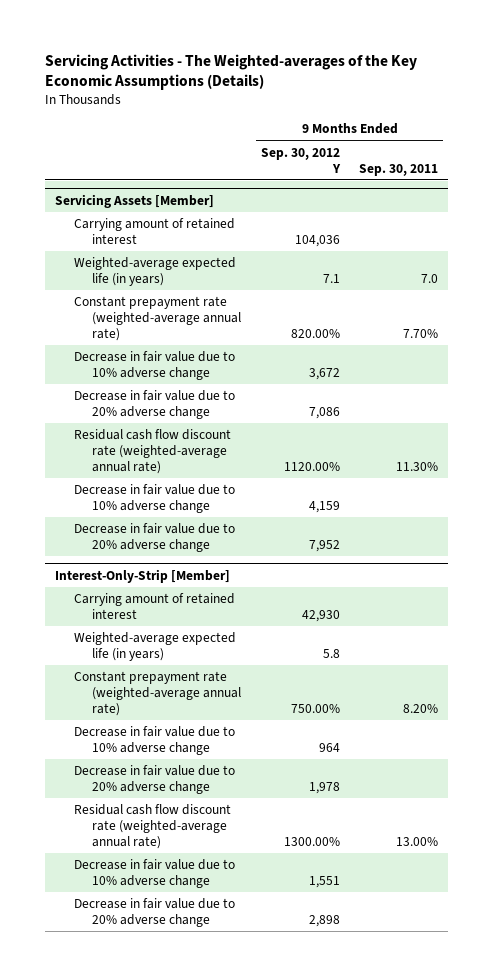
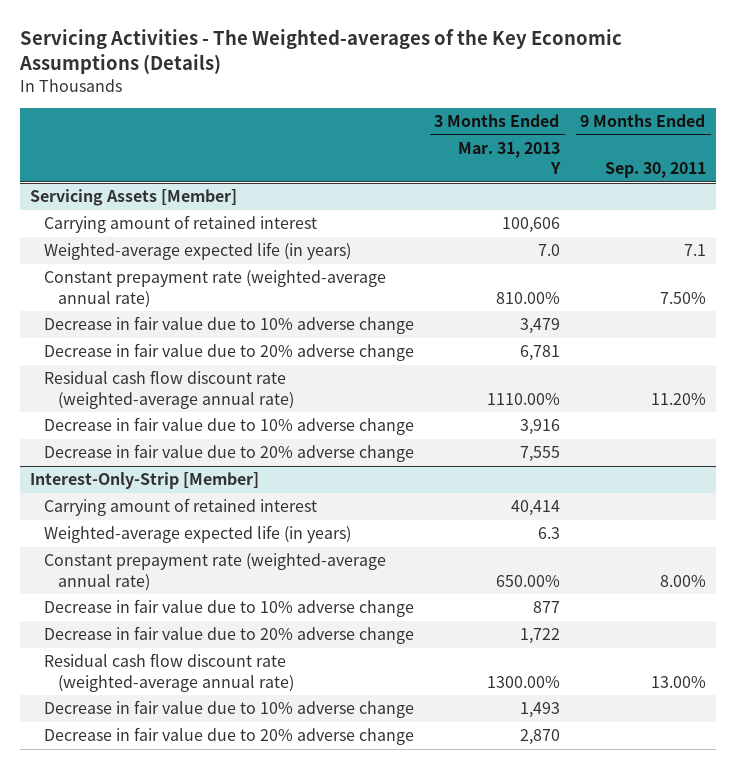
- | 9 Months Ended Sep. 30, 2012 Y | 9 Months Ended Sep. 30, 2011
+ | 3 Months Ended Mar. 31, 2013 Y | 9 Months Ended Sep. 30, 2011
@ Servicing Assets [Member]
- Weighted-average expected life (in years) | 7.1 | 7.0
- Constant prepayment rate (weighted-average annual rate) | 820.00% | 7.70%
+ Weighted-average expected life (in years) | 7.0 | 7.1
+ Constant prepayment rate (weighted-average annual rate) | 810.00% | 7.50%
- Residual cash flow discount rate (weighted-average annual rate) | 1120.00% | 11.30%
+ Residual cash flow discount rate (weighted-average annual rate) | 1110.00% | 11.20%
@ Interest-Only-Strip [Member]
- Constant prepayment rate (weighted-average annual rate) | 750.00% | 8.20%
+ Constant prepayment rate (weighted-average annual rate) | 650.00% | 8.00%

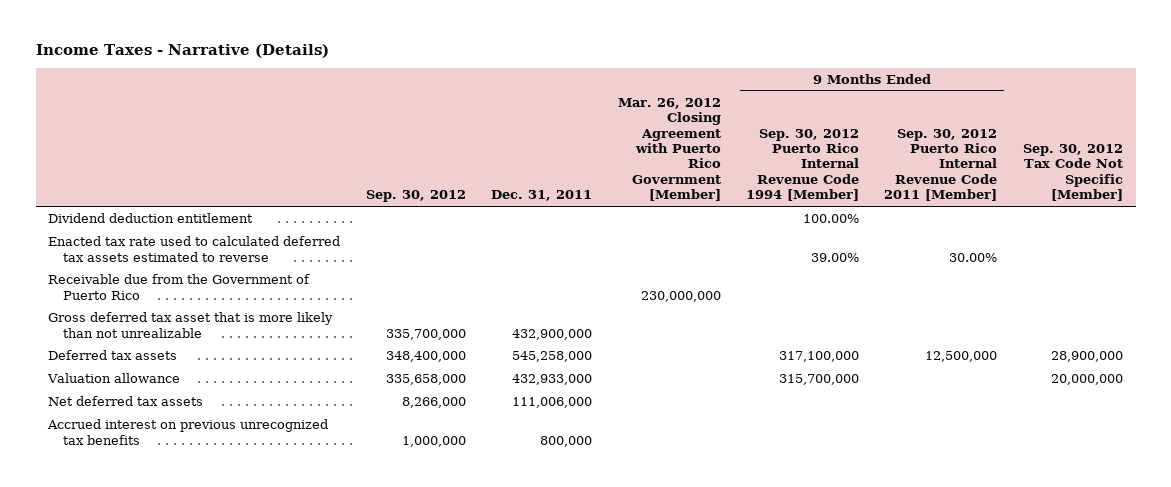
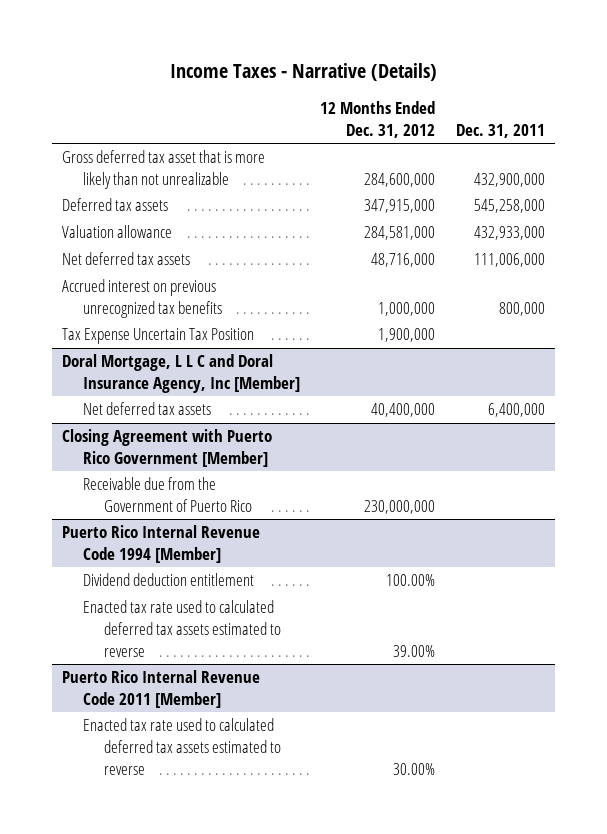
- | Sep. 30, 2012 | Dec. 31, 2011 | Mar. 26, 2012 Closing Agreement with Puerto Rico Government [Member] | 9 Months Ended Sep. 30, 2012 Puerto Rico Internal Revenue Code 1994 [Member] | 9 Months Ended Sep. 30, 2012 Puerto Rico Internal Revenue Code 2011 [Member] | Sep. 30, 2012 Tax Code Not Specific [Member]
+ | 12 Months Ended Dec. 31, 2012 | Dec. 31, 2011
- Dividend deduction entitlement | | | | 100.00% | |
- Enacted tax rate used to calculated deferred tax assets estimated to reverse | | | | 39.00% | 30.00% |
- Receivable due from the Government of Puerto Rico | | | 230,000,000 | | |
+ Tax Expense Uncertain Tax Position | 1,900,000 |
+ Doral Mortgage, L L C and Doral Insurance Agency, Inc [Member]
+ Net deferred tax assets | 40,400,000 | 6,400,000
+ Closing Agreement with Puerto Rico Government [Member]
+ Receivable due from the Government of Puerto Rico | 230,000,000 |
+ Puerto Rico Internal Revenue Code 1994 [Member]
+ Dividend deduction entitlement | 100.00% |
+ Enacted tax rate used to calculated deferred tax assets estimated to reverse | 39.00% |
+ Puerto Rico Internal Revenue Code 2011 [Member]
+ Enacted tax rate used to calculated deferred tax assets estimated to reverse | 30.00% |

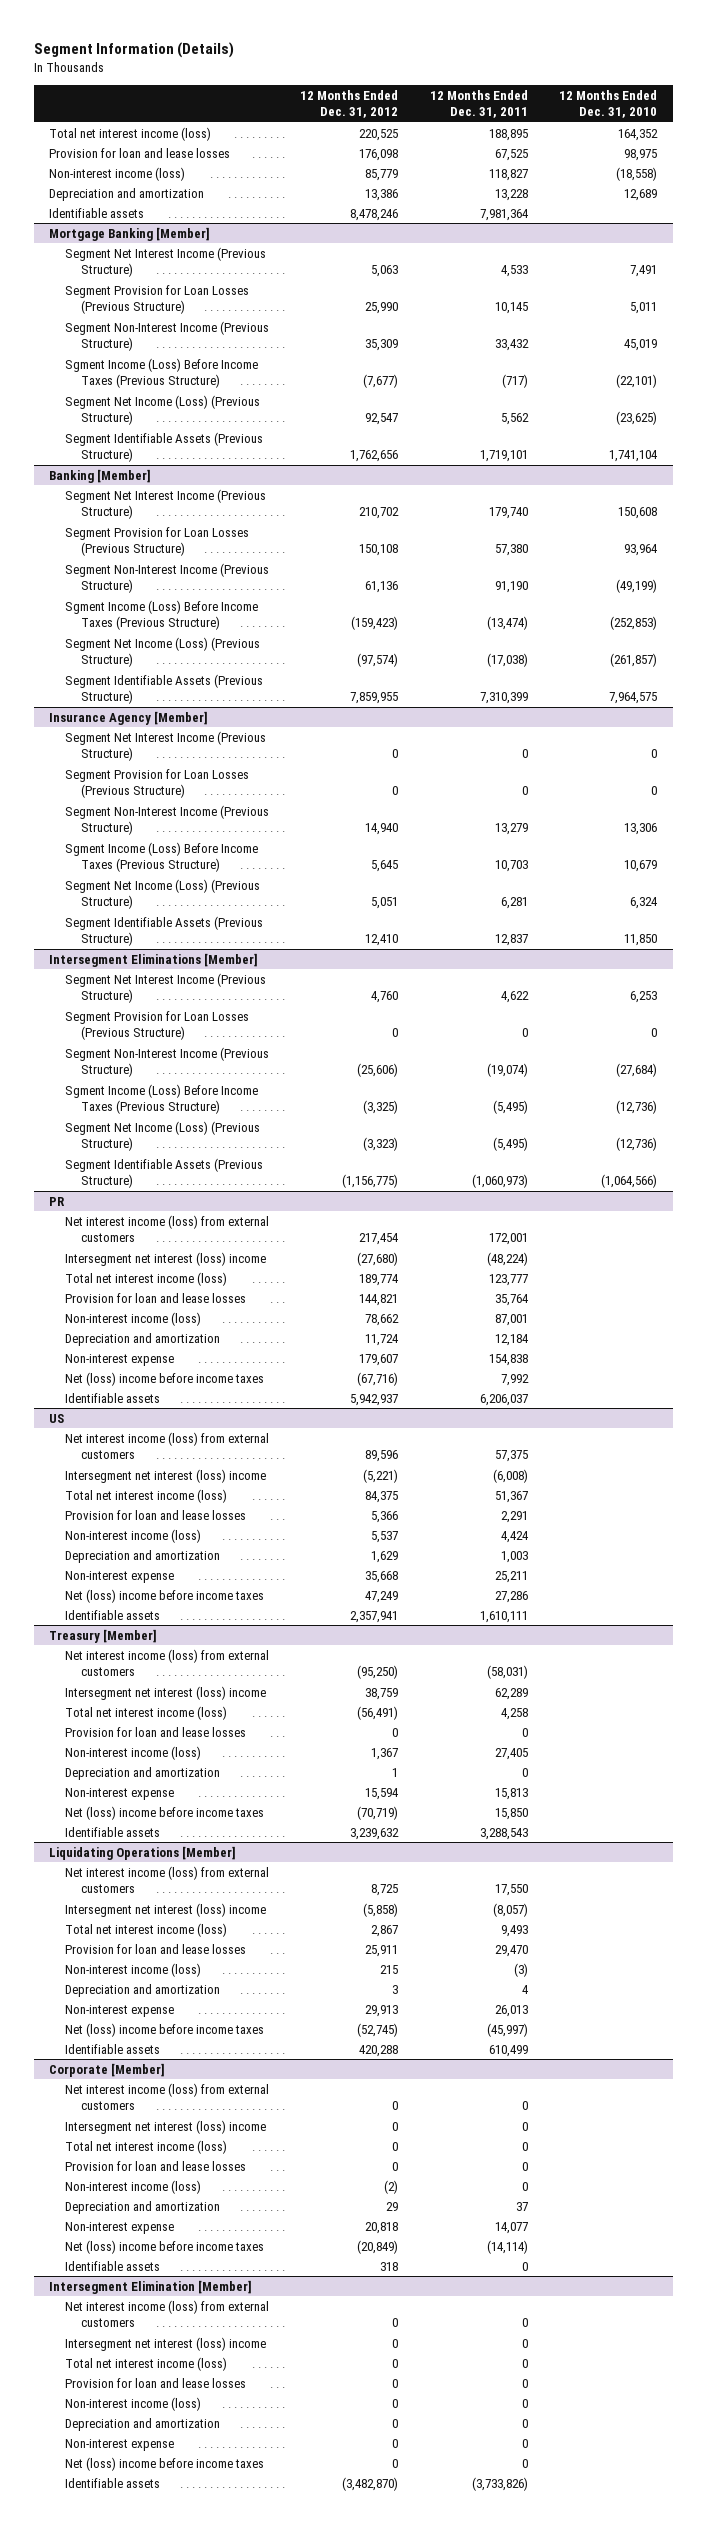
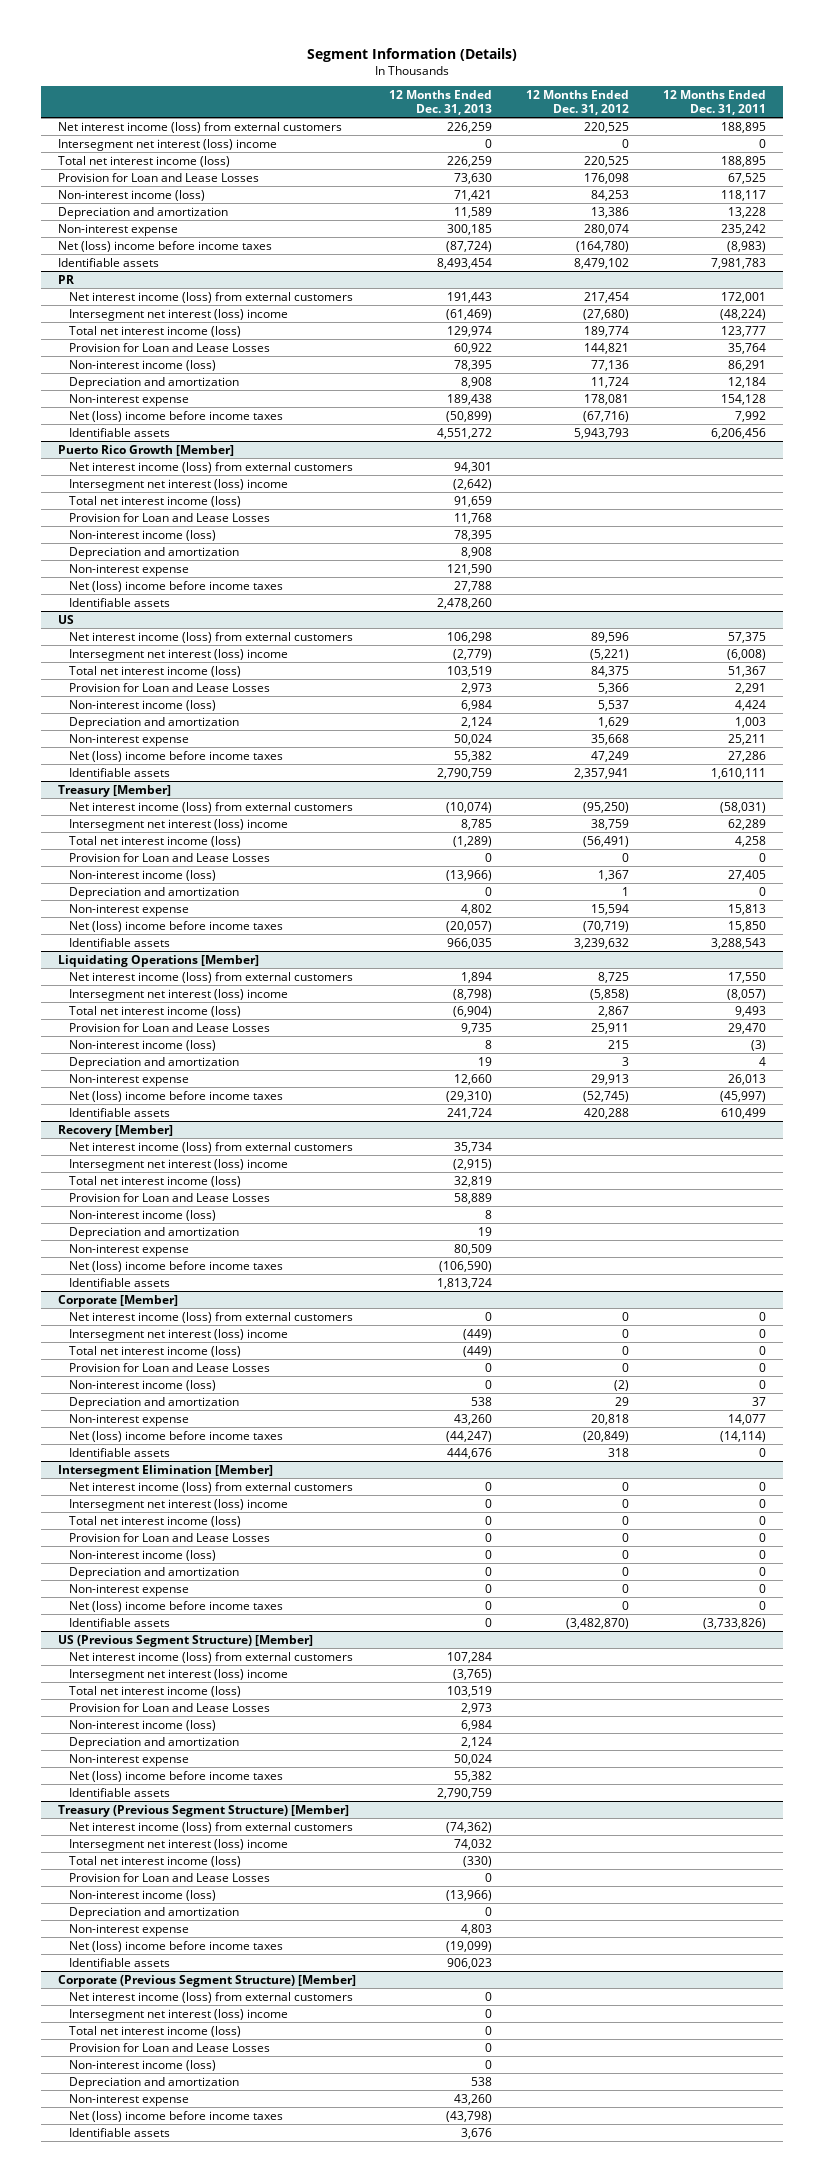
- | 12 Months Ended Dec. 31, 2012 | 12 Months Ended Dec. 31, 2011 | 12 Months Ended Dec. 31, 2010
+ | 12 Months Ended Dec. 31, 2013 | 12 Months Ended Dec. 31, 2012 | 12 Months Ended Dec. 31, 2011
+ Net interest income (loss) from external customers | 226,259 | 220,525 | 188,895
+ Intersegment net interest (loss) income | 0 | 0 | 0
- Provision for loan and lease losses | 176,098 | 67,525 | 98,975
- Non-interest income (loss) | 85,779 | 118,827 | (18,558)
+ Provision for Loan and Lease Losses | 73,630 | 176,098 | 67,525
+ Non-interest income (loss) | 71,421 | 84,253 | 118,117
- Identifiable assets | 8,478,246 | 7,981,364 |
- Mortgage Banking [Member]
- Segment Net Interest Income (Previous Structure) | 5,063 | 4,533 | 7,491
- Segment Provision for Loan Losses (Previous Structure) | 25,990 | 10,145 | 5,011
- Segment Non-Interest Income (Previous Structure) | 35,309 | 33,432 | 45,019
- Sgment Income (Loss) Before Income Taxes (Previous Structure) | (7,677) | (717) | (22,101)
- Segment Net Income (Loss) (Previous Structure) | 92,547 | 5,562 | (23,625)
- Segment Identifiable Assets (Previous Structure) | 1,762,656 | 1,719,101 | 1,741,104
- Banking [Member]
- Segment Net Interest Income (Previous Structure) | 210,702 | 179,740 | 150,608
- Segment Provision for Loan Losses (Previous Structure) | 150,108 | 57,380 | 93,964
- Segment Non-Interest Income (Previous Structure) | 61,136 | 91,190 | (49,199)
- Sgment Income (Loss) Before Income Taxes (Previous Structure) | (159,423) | (13,474) | (252,853)
- Segment Net Income (Loss) (Previous Structure) | (97,574) | (17,038) | (261,857)
- Segment Identifiable Assets (Previous Structure) | 7,859,955 | 7,310,399 | 7,964,575
- Insurance Agency [Member]
- Segment Net Interest Income (Previous Structure) | 0 | 0 | 0
- Segment Provision for Loan Losses (Previous Structure) | 0 | 0 | 0
- Segment Non-Interest Income (Previous Structure) | 14,940 | 13,279 | 13,306
- Sgment Income (Loss) Before Income Taxes (Previous Structure) | 5,645 | 10,703 | 10,679
- Segment Net Income (Loss) (Previous Structure) | 5,051 | 6,281 | 6,324
- Segment Identifiable Assets (Previous Structure) | 12,410 | 12,837 | 11,850
- Intersegment Eliminations [Member]
- Segment Net Interest Income (Previous Structure) | 4,760 | 4,622 | 6,253
- Segment Provision for Loan Losses (Previous Structure) | 0 | 0 | 0
- Segment Non-Interest Income (Previous Structure) | (25,606) | (19,074) | (27,684)
- Sgment Income (Loss) Before Income Taxes (Previous Structure) | (3,325) | (5,495) | (12,736)
- Segment Net Income (Loss) (Previous Structure) | (3,323) | (5,495) | (12,736)
- Segment Identifiable Assets (Previous Structure) | (1,156,775) | (1,060,973) | (1,064,566)
+ Non-interest expense | 300,185 | 280,074 | 235,242
+ Net (loss) income before income taxes | (87,724) | (164,780) | (8,983)
+ Identifiable assets | 8,493,454 | 8,479,102 | 7,981,783
@ PR
- Provision for loan and lease losses | 144,821 | 35,764 |
- Non-interest income (loss) | 78,662 | 87,001 |
+ Provision for Loan and Lease Losses | 60,922 | 144,821 | 35,764
+ Non-interest income (loss) | 78,395 | 77,136 | 86,291
- Non-interest expense | 179,607 | 154,838 |
+ Non-interest expense | 189,438 | 178,081 | 154,128
- Identifiable assets | 5,942,937 | 6,206,037 |
+ Identifiable assets | 4,551,272 | 5,943,793 | 6,206,456
+ Puerto Rico Growth [Member]
+ Net interest income (loss) from external customers | 94,301 | |
+ Intersegment net interest (loss) income | (2,642) | |
+ Total net interest income (loss) | 91,659 | |
+ Provision for Loan and Lease Losses | 11,768 | |
+ Non-interest income (loss) | 78,395 | |
+ Depreciation and amortization | 8,908 | |
+ Non-interest expense | 121,590 | |
+ Net (loss) income before income taxes | 27,788 | |
+ Identifiable assets | 2,478,260 | |
@ US
- Provision for loan and lease losses | 5,366 | 2,291 |
+ Provision for Loan and Lease Losses | 2,973 | 5,366 | 2,291
@ Treasury [Member]
- Provision for loan and lease losses | 0 | 0 |
+ Provision for Loan and Lease Losses | 0 | 0 | 0
@ Liquidating Operations [Member]
- Provision for loan and lease losses | 25,911 | 29,470 |
+ Provision for Loan and Lease Losses | 9,735 | 25,911 | 29,470
+ Recovery [Member]
+ Net interest income (loss) from external customers | 35,734 | |
+ Intersegment net interest (loss) income | (2,915) | |
+ Total net interest income (loss) | 32,819 | |
+ Provision for Loan and Lease Losses | 58,889 | |
+ Non-interest income (loss) | 8 | |
+ Depreciation and amortization | 19 | |
+ Non-interest expense | 80,509 | |
+ Net (loss) income before income taxes | (106,590) | |
+ Identifiable assets | 1,813,724 | |
@ Corporate [Member]
- Provision for loan and lease losses | 0 | 0 |
+ Provision for Loan and Lease Losses | 0 | 0 | 0
@ Intersegment Elimination [Member]
- Provision for loan and lease losses | 0 | 0 |
+ Provision for Loan and Lease Losses | 0 | 0 | 0
+ US (Previous Segment Structure) [Member]
+ Net interest income (loss) from external customers | 107,284 | |
+ Intersegment net interest (loss) income | (3,765) | |
+ Total net interest income (loss) | 103,519 | |
+ Provision for Loan and Lease Losses | 2,973 | |
+ Non-interest income (loss) | 6,984 | |
+ Depreciation and amortization | 2,124 | |
+ Non-interest expense | 50,024 | |
+ Net (loss) income before income taxes | 55,382 | |
+ Identifiable assets | 2,790,759 | |
+ Treasury (Previous Segment Structure) [Member]
+ Net interest income (loss) from external customers | (74,362) | |
+ Intersegment net interest (loss) income | 74,032 | |
+ Total net interest income (loss) | (330) | |
+ Provision for Loan and Lease Losses | 0 | |
+ Non-interest income (loss) | (13,966) | |
+ Depreciation and amortization | 0 | |
+ Non-interest expense | 4,803 | |
+ Net (loss) income before income taxes | (19,099) | |
+ Identifiable assets | 906,023 | |
+ Corporate (Previous Segment Structure) [Member]
+ Net interest income (loss) from external customers | 0 | |
+ Intersegment net interest (loss) income | 0 | |
+ Total net interest income (loss) | 0 | |
+ Provision for Loan and Lease Losses | 0 | |
+ Non-interest income (loss) | 0 | |
+ Depreciation and amortization | 538 | |
+ Non-interest expense | 43,260 | |
+ Net (loss) income before income taxes | (43,798) | |
+ Identifiable assets | 3,676 | |

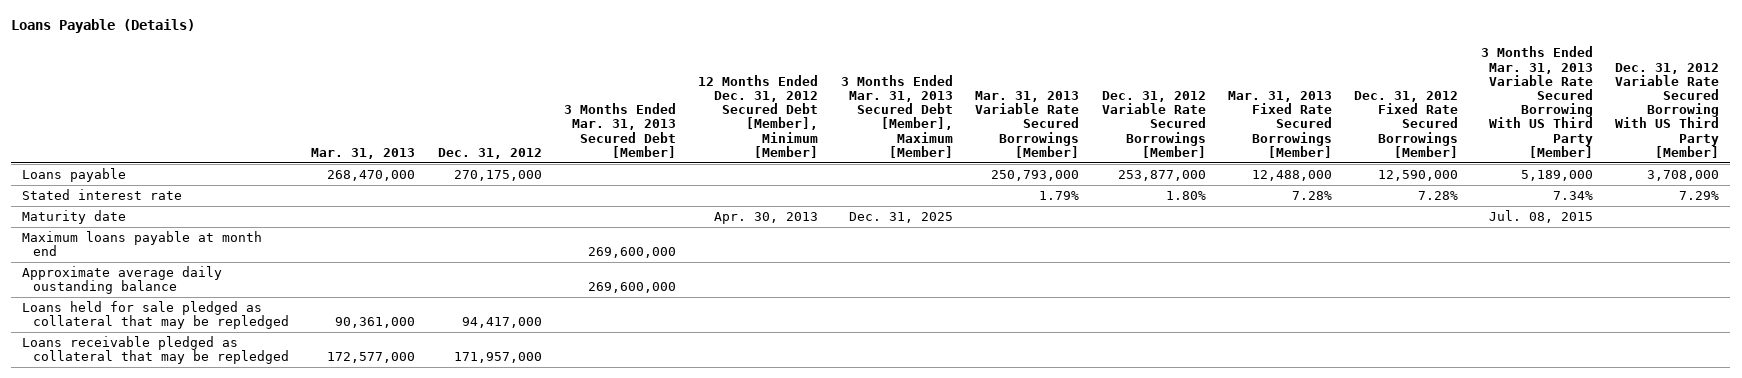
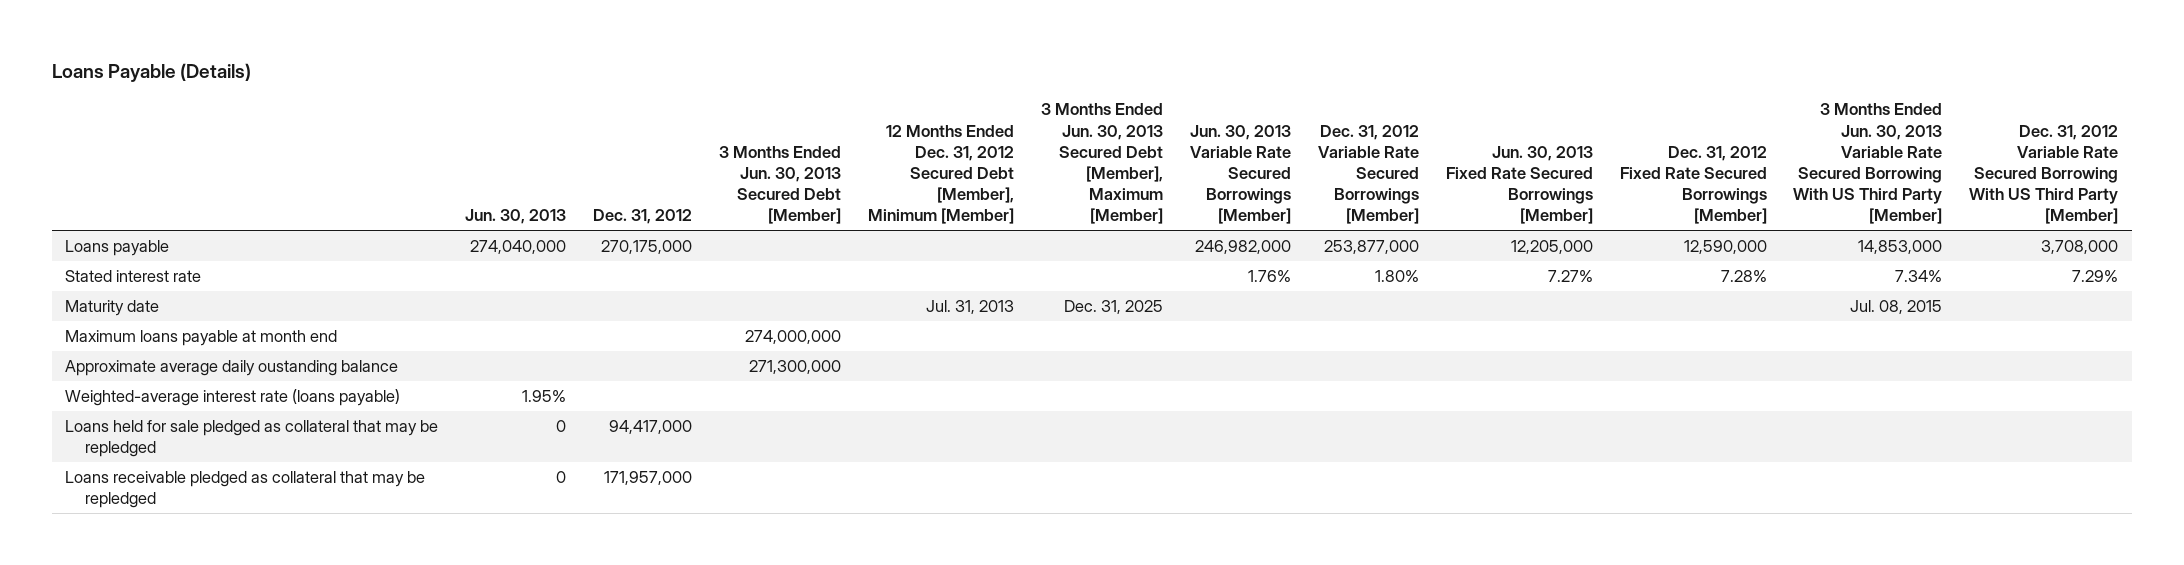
- | Mar. 31, 2013 | Dec. 31, 2012 | 3 Months Ended Mar. 31, 2013 Secured Debt [Member] | 12 Months Ended Dec. 31, 2012 Secured Debt [Member], Minimum [Member] | 3 Months Ended Mar. 31, 2013 Secured Debt [Member], Maximum [Member] | Mar. 31, 2013 Variable Rate Secured Borrowings [Member] | Dec. 31, 2012 Variable Rate Secured Borrowings [Member] | Mar. 31, 2013 Fixed Rate Secured Borrowings [Member] | Dec. 31, 2012 Fixed Rate Secured Borrowings [Member] | 3 Months Ended Mar. 31, 2013 Variable Rate Secured Borrowing With US Third Party [Member] | Dec. 31, 2012 Variable Rate Secured Borrowing With US Third Party [Member]
+ | Jun. 30, 2013 | Dec. 31, 2012 | 3 Months Ended Jun. 30, 2013 Secured Debt [Member] | 12 Months Ended Dec. 31, 2012 Secured Debt [Member], Minimum [Member] | 3 Months Ended Jun. 30, 2013 Secured Debt [Member], Maximum [Member] | Jun. 30, 2013 Variable Rate Secured Borrowings [Member] | Dec. 31, 2012 Variable Rate Secured Borrowings [Member] | Jun. 30, 2013 Fixed Rate Secured Borrowings [Member] | Dec. 31, 2012 Fixed Rate Secured Borrowings [Member] | 3 Months Ended Jun. 30, 2013 Variable Rate Secured Borrowing With US Third Party [Member] | Dec. 31, 2012 Variable Rate Secured Borrowing With US Third Party [Member]
- Maturity date | | | | Apr. 30, 2013 | Dec. 31, 2025 | | | | | Jul. 08, 2015 |
+ Maturity date | | | | Jul. 31, 2013 | Dec. 31, 2025 | | | | | Jul. 08, 2015 |
+ Weighted-average interest rate (loans payable) | 1.95% | | | | | | | | | |

